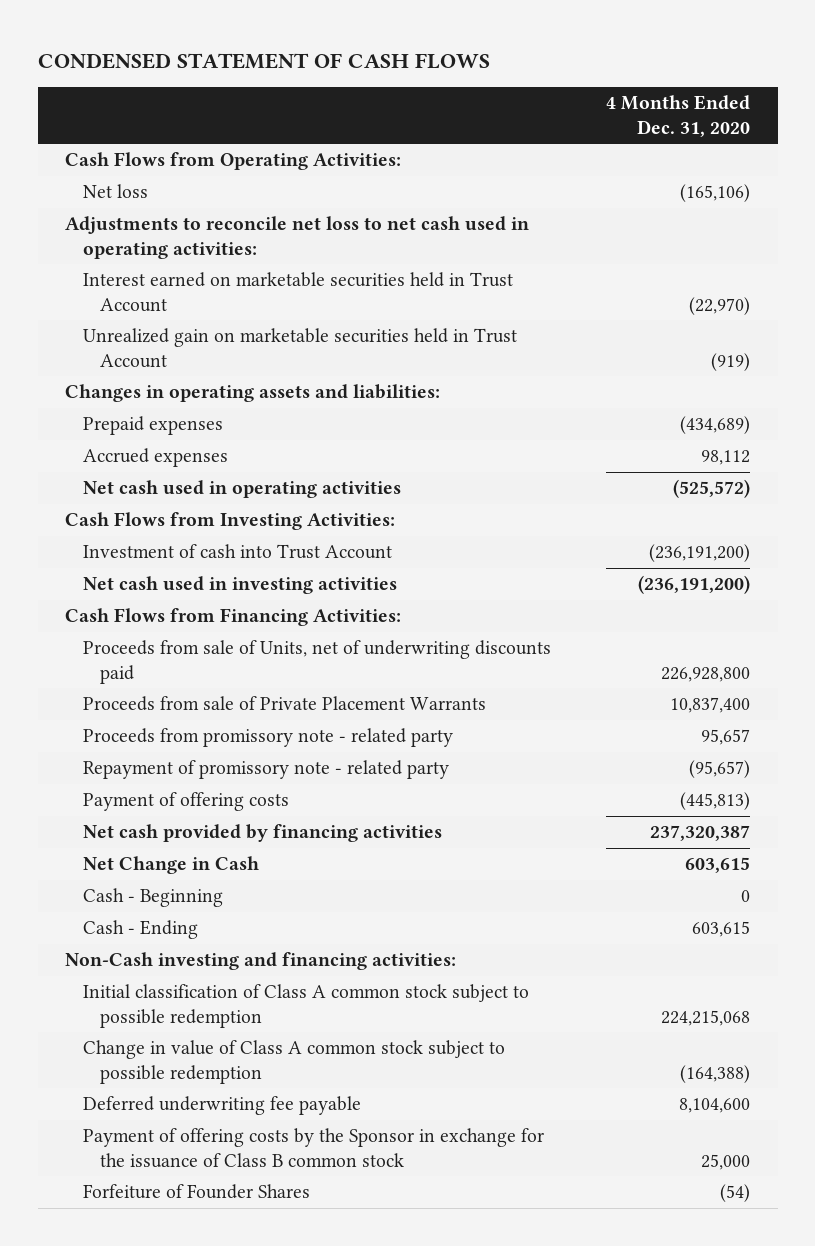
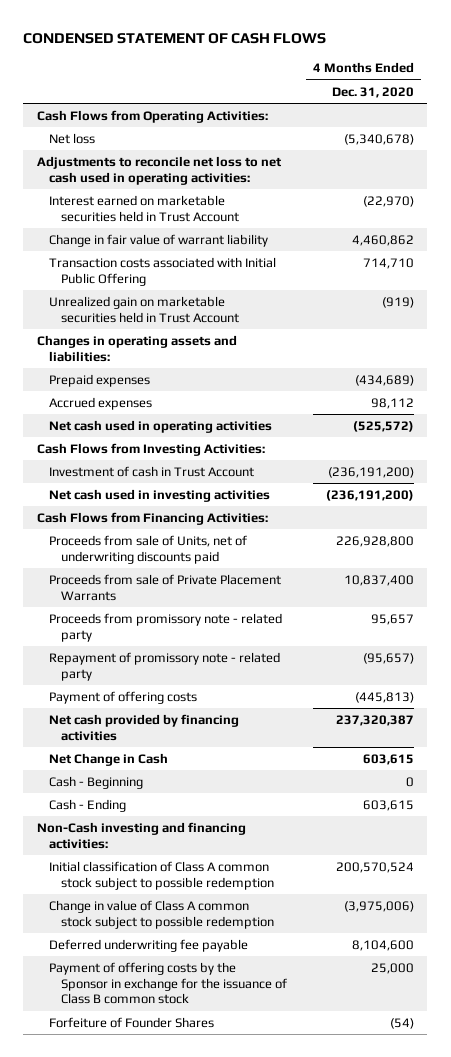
- Net loss | (165,106)
+ Net loss | (5,340,678)
+ Change in fair value of warrant liability | 4,460,862
+ Transaction costs associated with Initial Public Offering | 714,710
- Investment of cash into Trust Account | (236,191,200)
+ Investment of cash in Trust Account | (236,191,200)
- Initial classification of Class A common stock subject to possible redemption | 224,215,068
- Change in value of Class A common stock subject to possible redemption | (164,388)
+ Initial classification of Class A common stock subject to possible redemption | 200,570,524
+ Change in value of Class A common stock subject to possible redemption | (3,975,006)

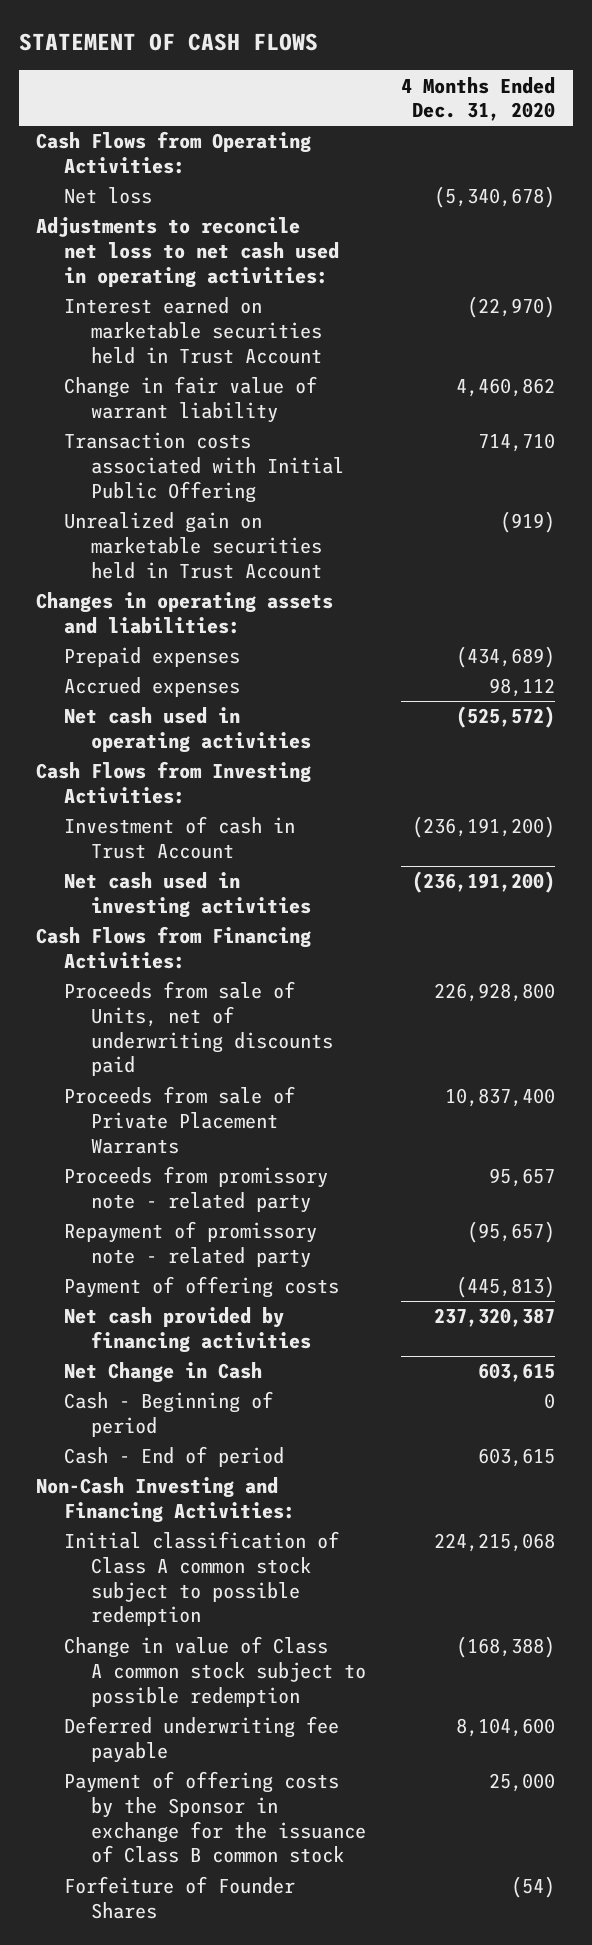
- CONDENSED STATEMENT OF CASH FLOWS
+ STATEMENT OF CASH FLOWS
- Cash - Beginning | 0
- Cash - Ending | 603,615
- Non-Cash investing and financing activities:
- Initial classification of Class A common stock subject to possible redemption | 200,570,524
- Change in value of Class A common stock subject to possible redemption | (3,975,006)
+ Cash - Beginning of period | 0
+ Cash - End of period | 603,615
+ Non-Cash Investing and Financing Activities:
+ Initial classification of Class A common stock subject to possible redemption | 224,215,068
+ Change in value of Class A common stock subject to possible redemption | (168,388)

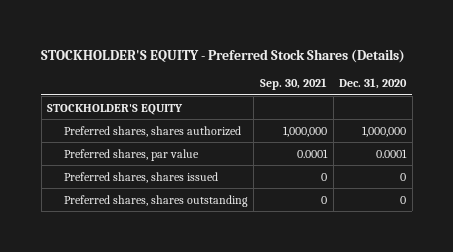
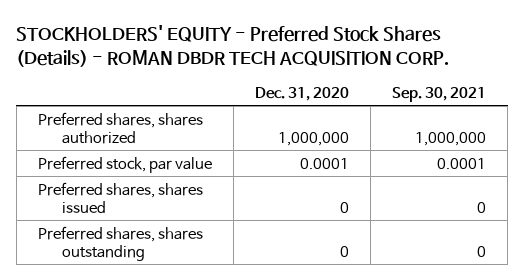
- STOCKHOLDER'S EQUITY - Preferred Stock Shares (Details)
+ STOCKHOLDERS' EQUITY - Preferred Stock Shares (Details) - ROMAN DBDR TECH ACQUISITION CORP.
- | Sep. 30, 2021 | Dec. 31, 2020
+ | Dec. 31, 2020 | Sep. 30, 2021
- STOCKHOLDER'S EQUITY
- Preferred shares, par value | 0.0001 | 0.0001
+ Preferred stock, par value | 0.0001 | 0.0001

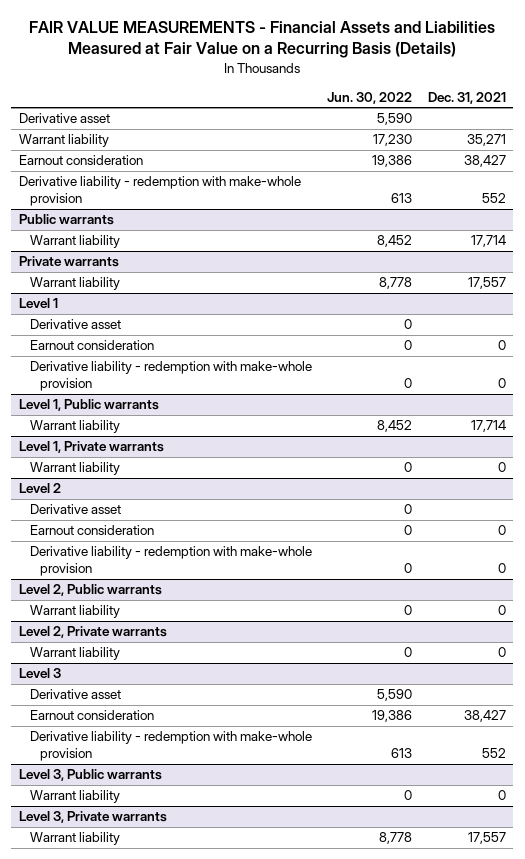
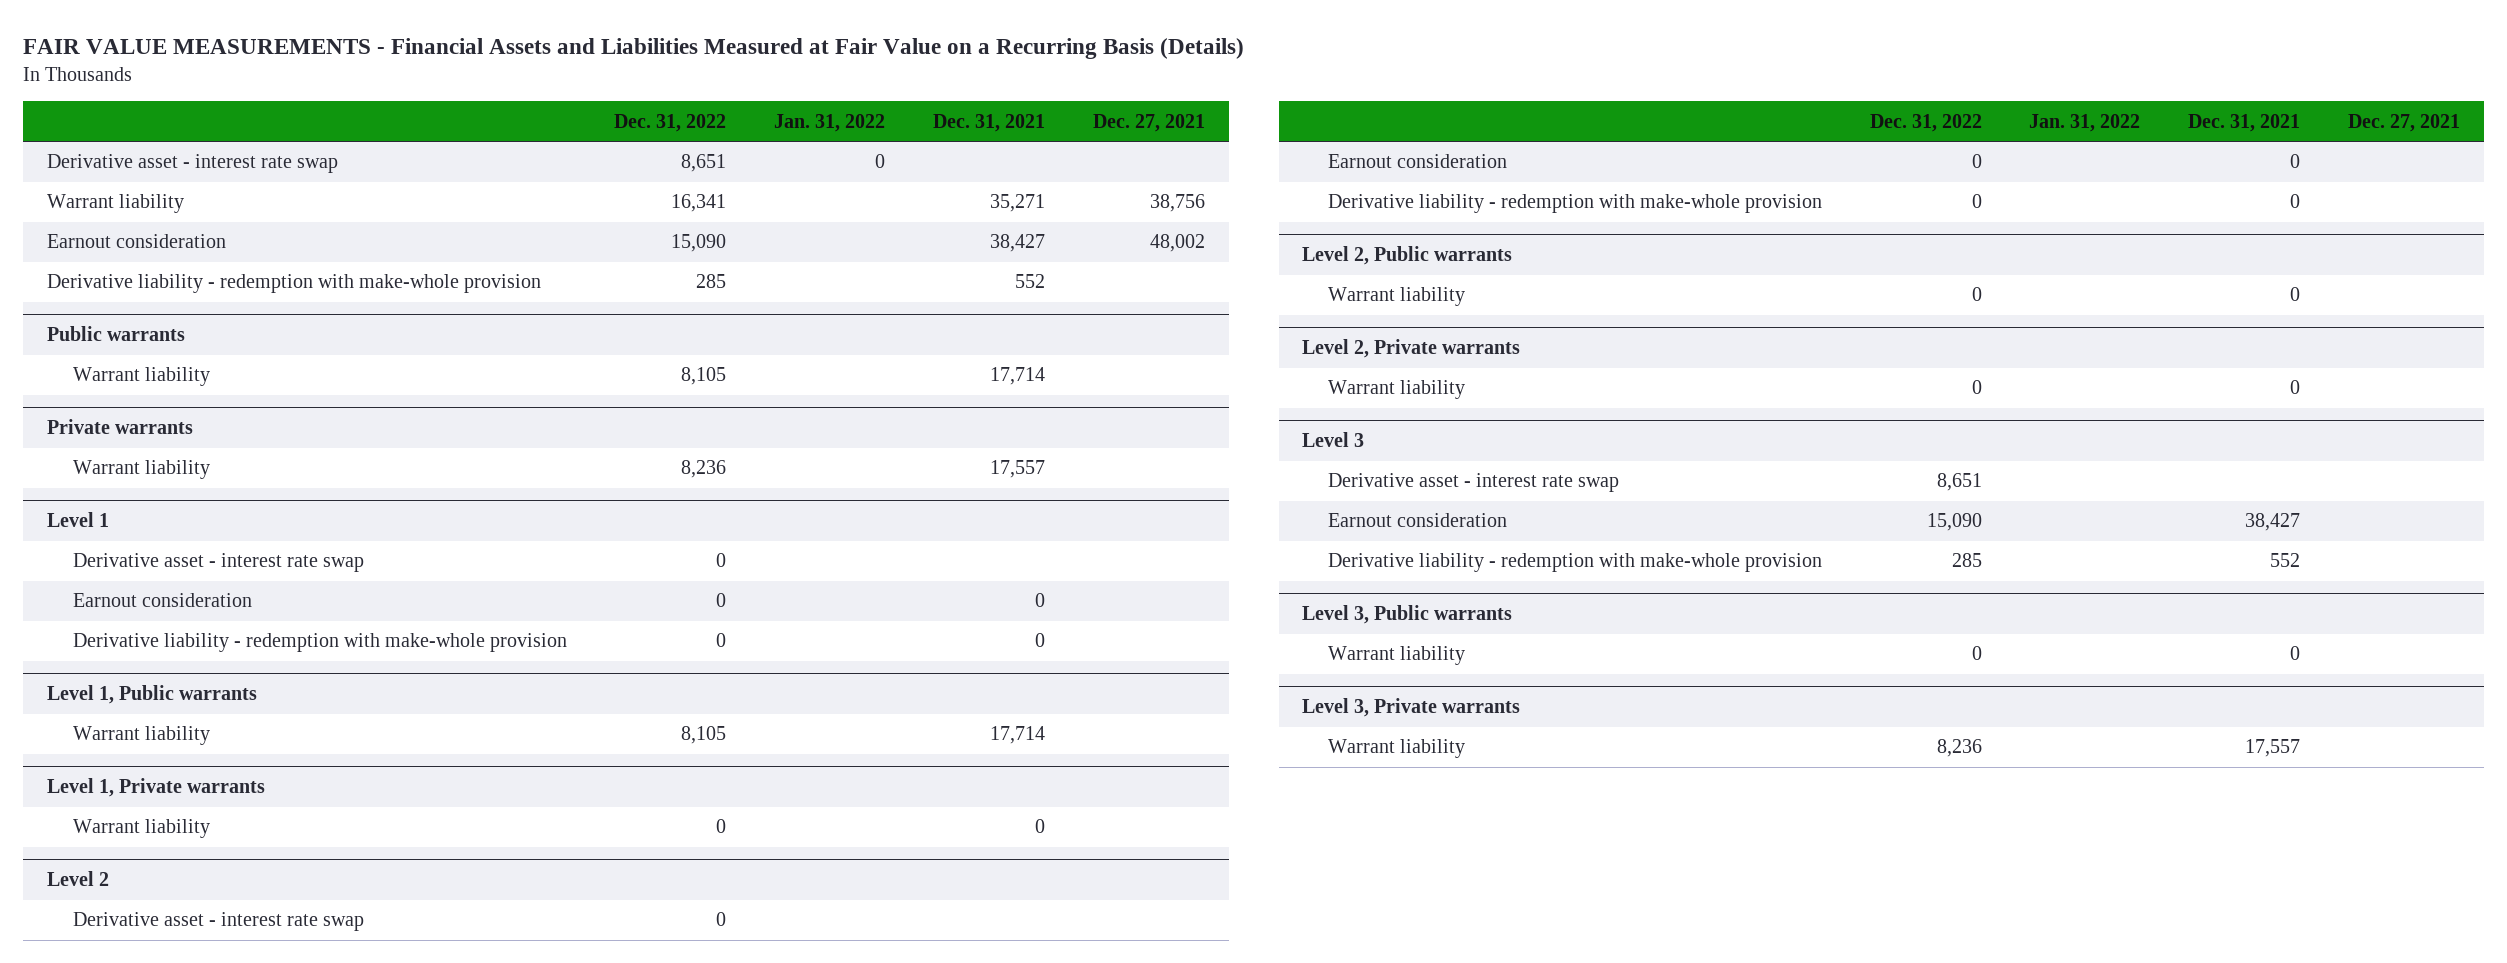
- | Jun. 30, 2022 | Dec. 31, 2021
+ | Dec. 31, 2022 | Jan. 31, 2022 | Dec. 31, 2021 | Dec. 27, 2021
- Derivative asset | 5,590 |
+ Derivative asset - interest rate swap | 8,651 | 0 | |
@ Level 1
- Derivative asset | 0 |
+ Derivative asset - interest rate swap | 0 | | |
@ Level 2
- Derivative asset | 0 |
+ Derivative asset - interest rate swap | 0 | | |
@ Level 3
- Derivative asset | 5,590 |
+ Derivative asset - interest rate swap | 8,651 | | |

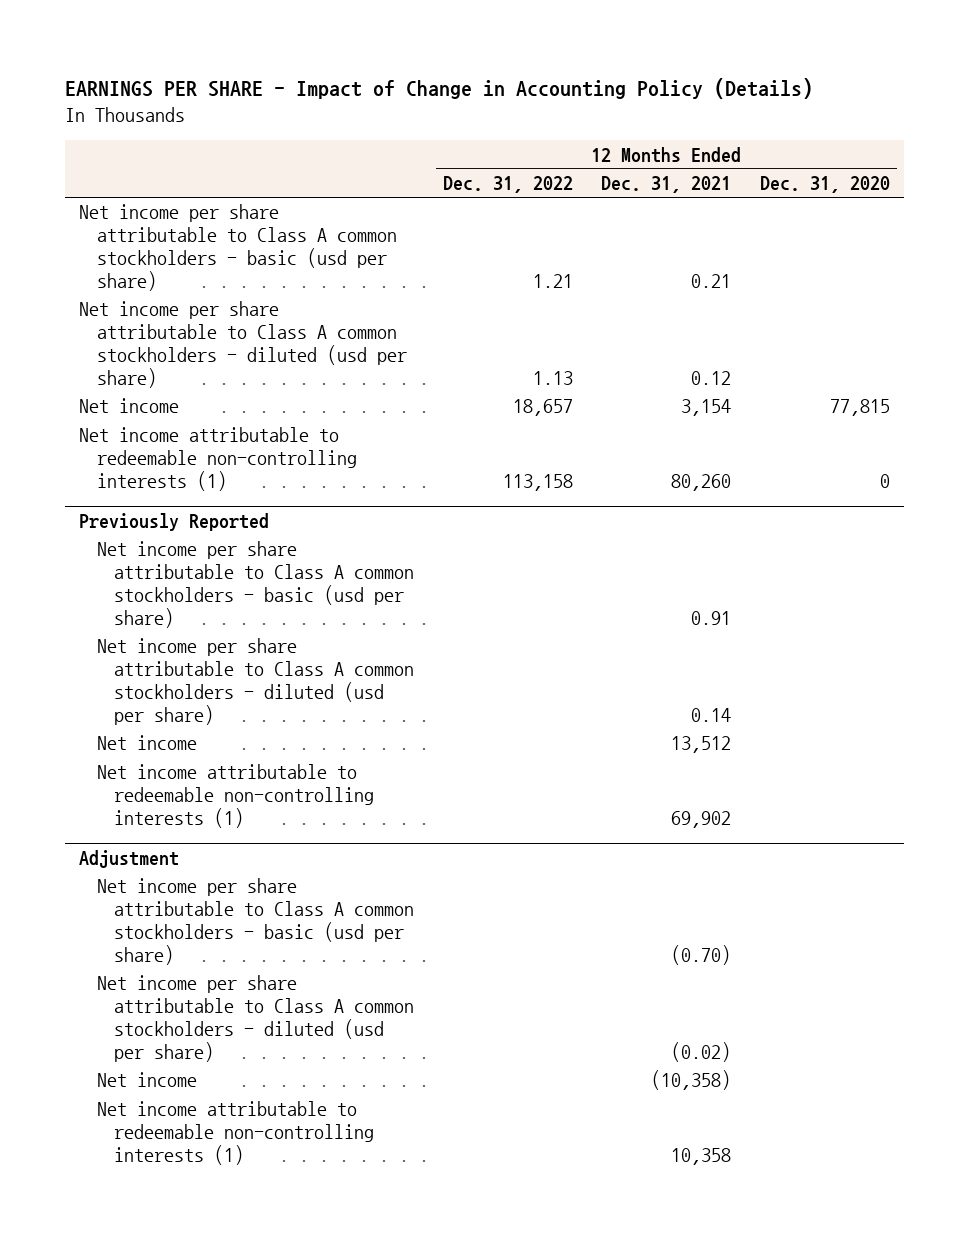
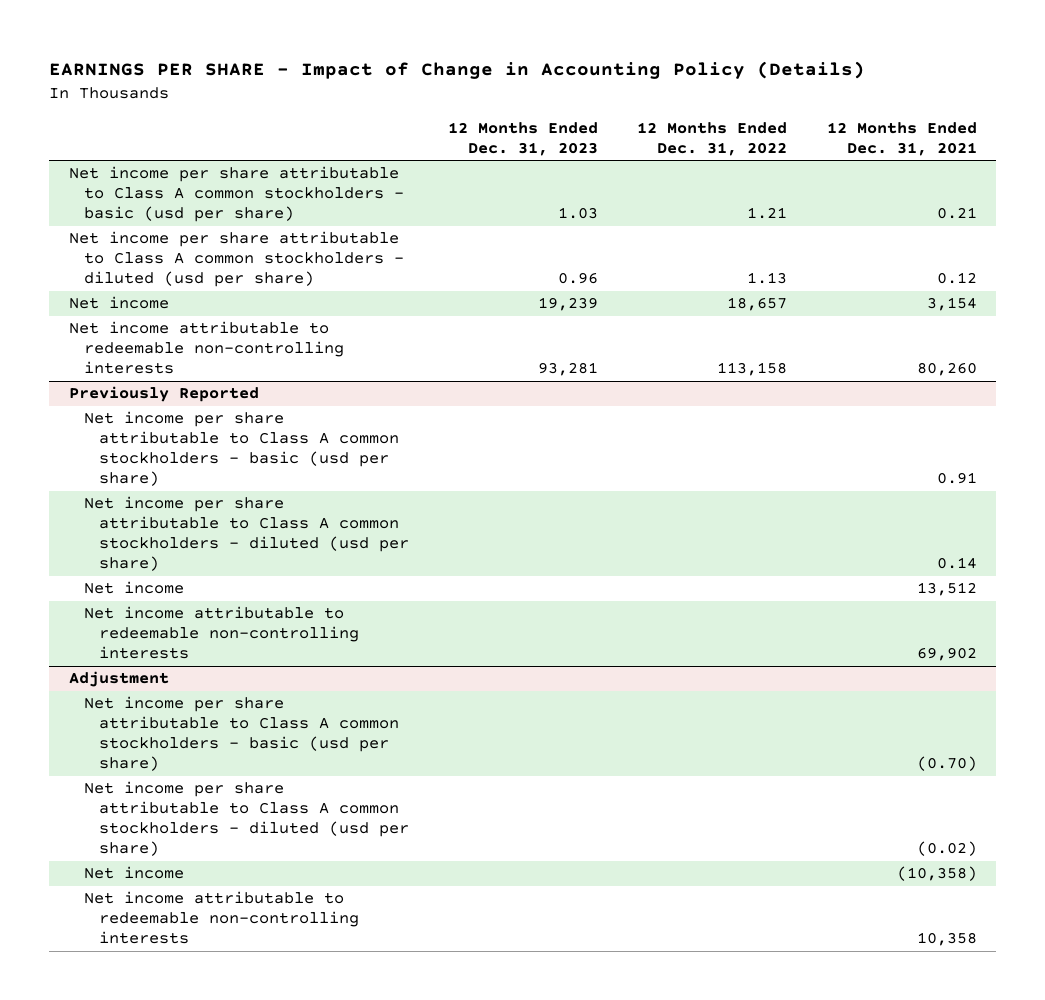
- | 12 Months Ended Dec. 31, 2022 | 12 Months Ended Dec. 31, 2021 | 12 Months Ended Dec. 31, 2020
+ | 12 Months Ended Dec. 31, 2023 | 12 Months Ended Dec. 31, 2022 | 12 Months Ended Dec. 31, 2021
- Net income attributable to redeemable non-controlling interests (1) | 113,158 | 80,260 | 0
+ Net income attributable to redeemable non-controlling interests | 93,281 | 113,158 | 80,260
@ Previously Reported
- Net income attributable to redeemable non-controlling interests (1) | | 69,902 |
+ Net income attributable to redeemable non-controlling interests | | | 69,902
@ Adjustment
- Net income attributable to redeemable non-controlling interests (1) | | 10,358 |
+ Net income attributable to redeemable non-controlling interests | | | 10,358

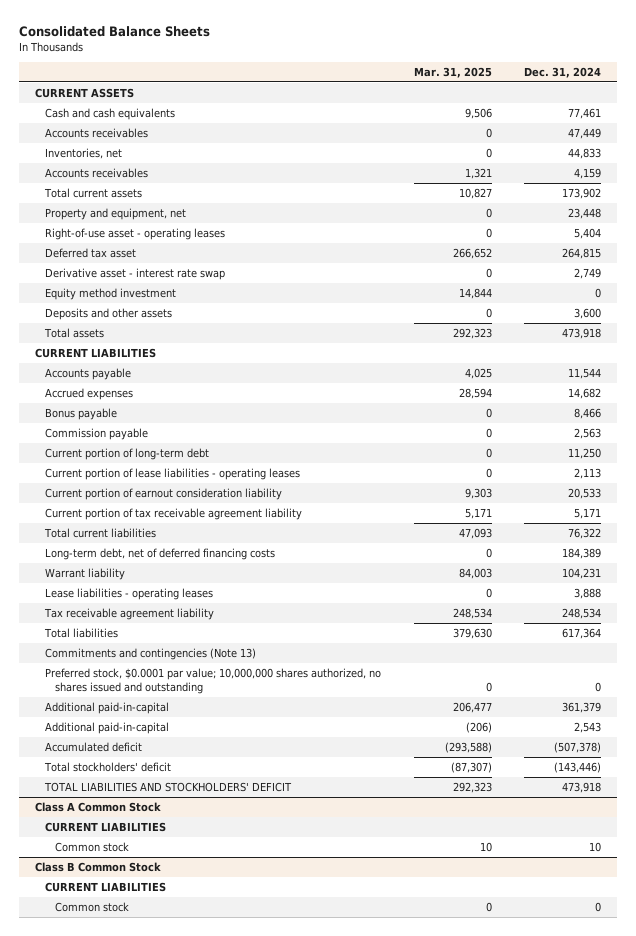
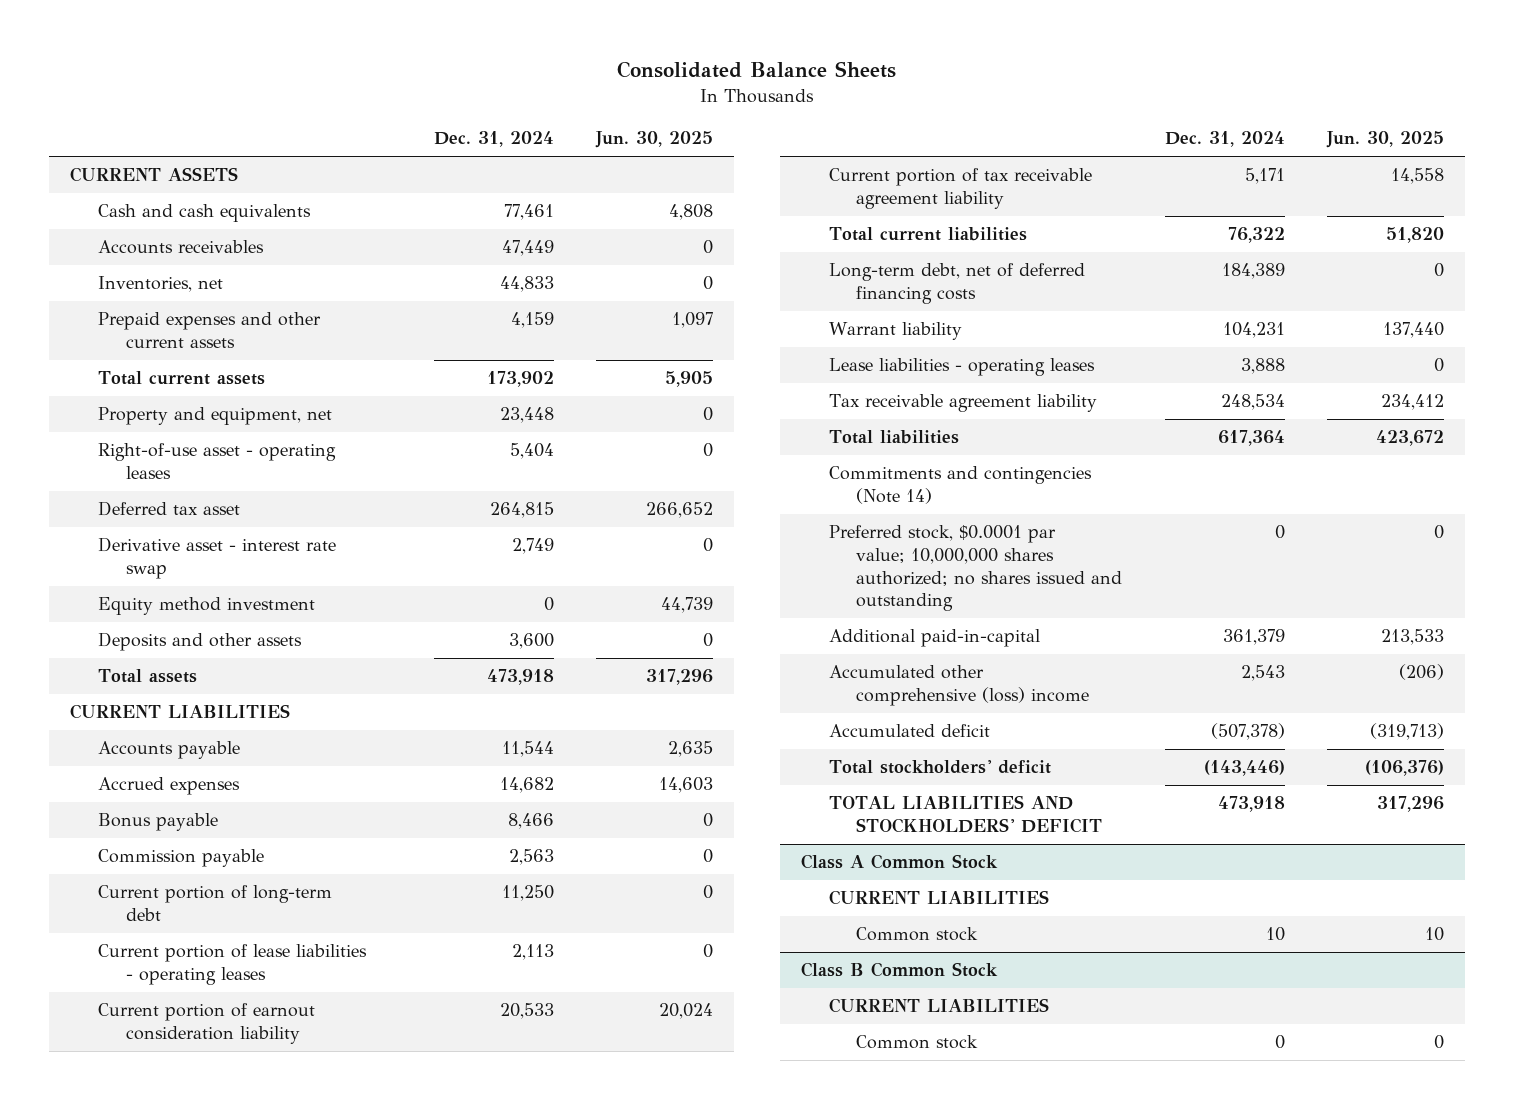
- | Mar. 31, 2025 | Dec. 31, 2024
+ | Dec. 31, 2024 | Jun. 30, 2025
- Accounts receivables | 1,321 | 4,159
+ Prepaid expenses and other current assets | 4,159 | 1,097
- Commitments and contingencies (Note 13)
- Preferred stock, $0.0001 par value; 10,000,000 shares authorized, no shares issued and outstanding | 0 | 0
+ Commitments and contingencies (Note 14)
+ Preferred stock, $0.0001 par value; 10,000,000 shares authorized; no shares issued and outstanding | 0 | 0
- Additional paid-in-capital | (206) | 2,543
+ Accumulated other comprehensive (loss) income | 2,543 | (206)

